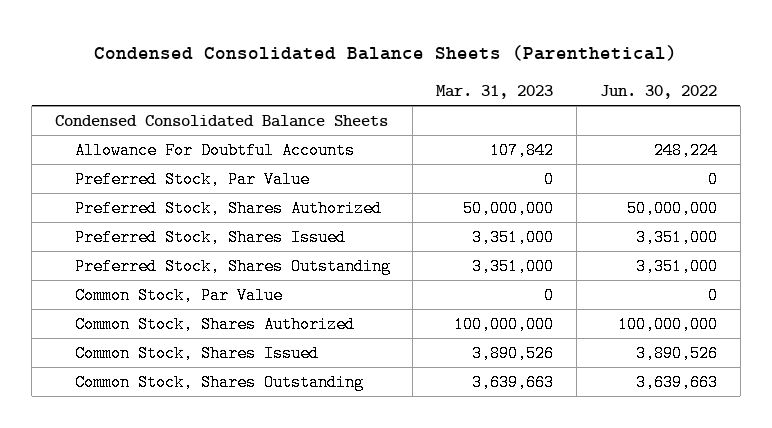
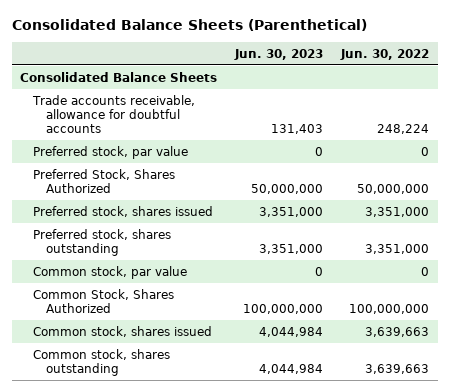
- Condensed Consolidated Balance Sheets (Parenthetical)
+ Consolidated Balance Sheets (Parenthetical)
- | Mar. 31, 2023 | Jun. 30, 2022
+ | Jun. 30, 2023 | Jun. 30, 2022
- Condensed Consolidated Balance Sheets
- Allowance For Doubtful Accounts | 107,842 | 248,224
- Preferred Stock, Par Value | 0 | 0
+ Consolidated Balance Sheets
+ Trade accounts receivable, allowance for doubtful accounts | 131,403 | 248,224
+ Preferred stock, par value | 0 | 0
- Preferred Stock, Shares Issued | 3,351,000 | 3,351,000
- Preferred Stock, Shares Outstanding | 3,351,000 | 3,351,000
- Common Stock, Par Value | 0 | 0
+ Preferred stock, shares issued | 3,351,000 | 3,351,000
+ Preferred stock, shares outstanding | 3,351,000 | 3,351,000
+ Common stock, par value | 0 | 0
- Common Stock, Shares Issued | 3,890,526 | 3,890,526
- Common Stock, Shares Outstanding | 3,639,663 | 3,639,663
+ Common stock, shares issued | 4,044,984 | 3,639,663
+ Common stock, shares outstanding | 4,044,984 | 3,639,663

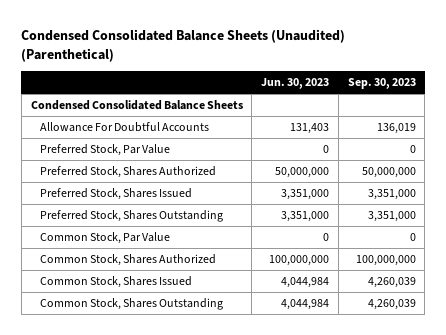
- Consolidated Balance Sheets (Parenthetical)
+ Condensed Consolidated Balance Sheets (Unaudited) (Parenthetical)
- | Jun. 30, 2023 | Jun. 30, 2022
+ | Jun. 30, 2023 | Sep. 30, 2023
- Consolidated Balance Sheets
- Trade accounts receivable, allowance for doubtful accounts | 131,403 | 248,224
- Preferred stock, par value | 0 | 0
+ Condensed Consolidated Balance Sheets
+ Allowance For Doubtful Accounts | 131,403 | 136,019
+ Preferred Stock, Par Value | 0 | 0
- Preferred stock, shares issued | 3,351,000 | 3,351,000
- Preferred stock, shares outstanding | 3,351,000 | 3,351,000
- Common stock, par value | 0 | 0
+ Preferred Stock, Shares Issued | 3,351,000 | 3,351,000
+ Preferred Stock, Shares Outstanding | 3,351,000 | 3,351,000
+ Common Stock, Par Value | 0 | 0
- Common stock, shares issued | 4,044,984 | 3,639,663
- Common stock, shares outstanding | 4,044,984 | 3,639,663
+ Common Stock, Shares Issued | 4,044,984 | 4,260,039
+ Common Stock, Shares Outstanding | 4,044,984 | 4,260,039

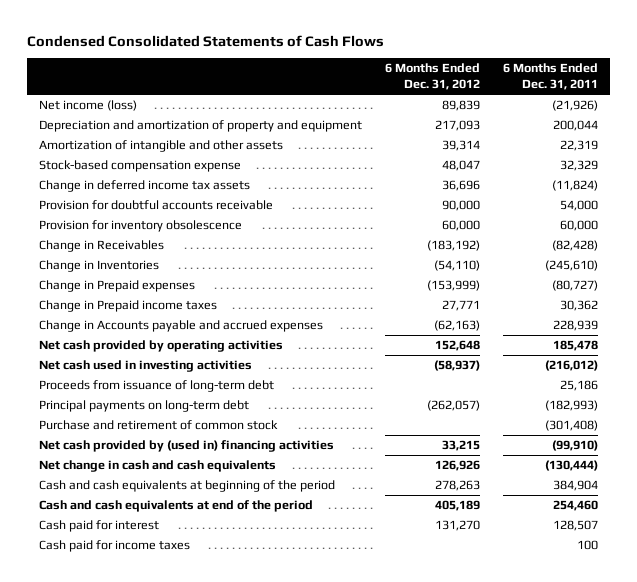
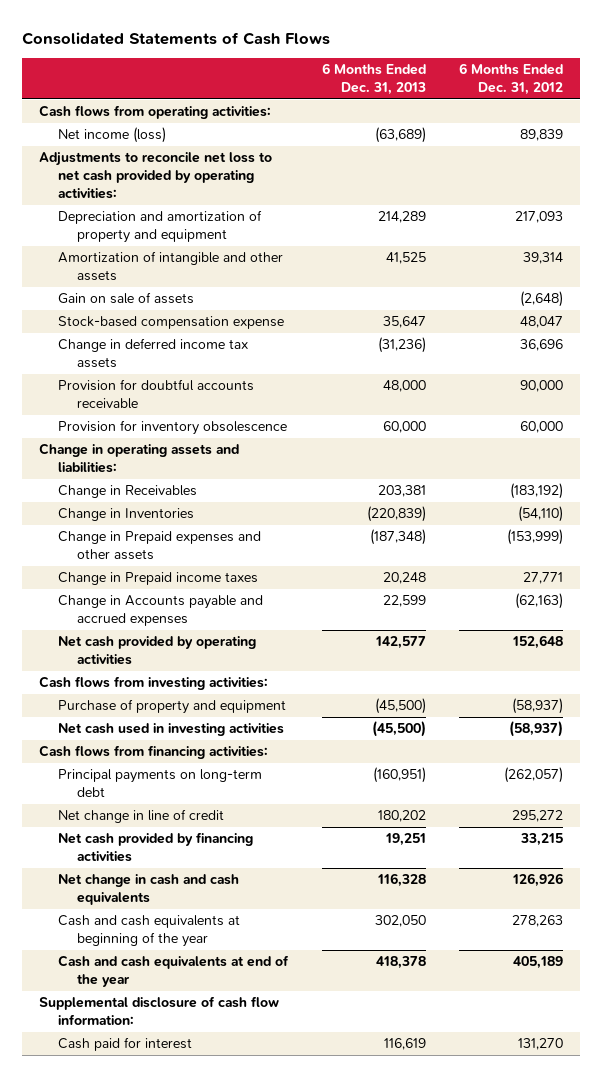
- Condensed Consolidated Statements of Cash Flows
+ Consolidated Statements of Cash Flows
- | 6 Months Ended Dec. 31, 2012 | 6 Months Ended Dec. 31, 2011
+ | 6 Months Ended Dec. 31, 2013 | 6 Months Ended Dec. 31, 2012
+ Cash flows from operating activities:
+ Adjustments to reconcile net loss to net cash provided by operating activities:
+ Gain on sale of assets | | (2,648)
+ Change in operating assets and liabilities:
- Change in Prepaid expenses | (153,999) | (80,727)
+ Change in Prepaid expenses and other assets | (187,348) | (153,999)
+ Cash flows from investing activities:
+ Purchase of property and equipment | (45,500) | (58,937)
- Proceeds from issuance of long-term debt | | 25,186
+ Cash flows from financing activities:
- Purchase and retirement of common stock | | (301,408)
- Net cash provided by (used in) financing activities | 33,215 | (99,910)
+ Net change in line of credit | 180,202 | 295,272
+ Net cash provided by financing activities | 19,251 | 33,215
- Cash and cash equivalents at beginning of the period | 278,263 | 384,904
- Cash and cash equivalents at end of the period | 405,189 | 254,460
+ Cash and cash equivalents at beginning of the year | 302,050 | 278,263
+ Cash and cash equivalents at end of the year | 418,378 | 405,189
+ Supplemental disclosure of cash flow information:
- Cash paid for income taxes | | 100

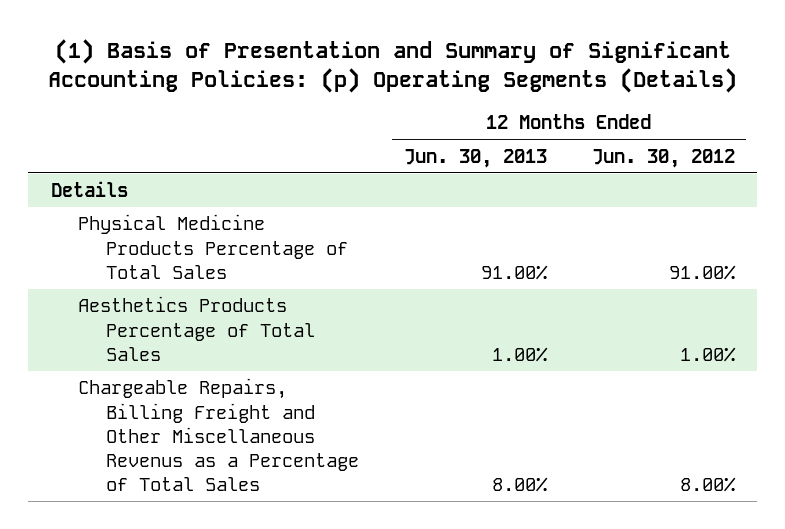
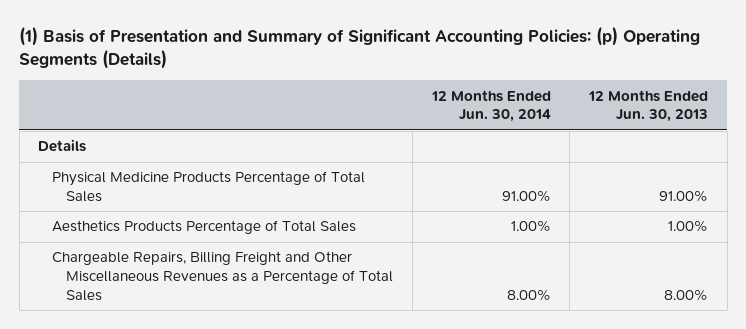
- | 12 Months Ended Jun. 30, 2013 | 12 Months Ended Jun. 30, 2012
+ | 12 Months Ended Jun. 30, 2014 | 12 Months Ended Jun. 30, 2013
- Chargeable Repairs, Billing Freight and Other Miscellaneous Revenus as a Percentage of Total Sales | 8.00% | 8.00%
+ Chargeable Repairs, Billing Freight and Other Miscellaneous Revenues as a Percentage of Total Sales | 8.00% | 8.00%

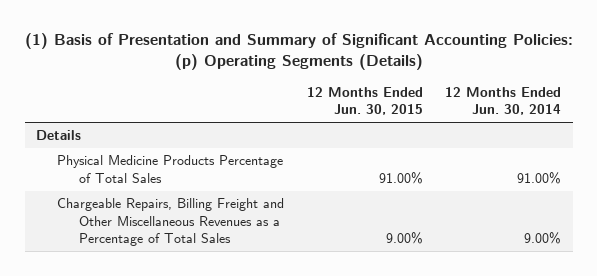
- | 12 Months Ended Jun. 30, 2014 | 12 Months Ended Jun. 30, 2013
+ | 12 Months Ended Jun. 30, 2015 | 12 Months Ended Jun. 30, 2014
- Aesthetics Products Percentage of Total Sales | 1.00% | 1.00%
- Chargeable Repairs, Billing Freight and Other Miscellaneous Revenues as a Percentage of Total Sales | 8.00% | 8.00%
+ Chargeable Repairs, Billing Freight and Other Miscellaneous Revenues as a Percentage of Total Sales | 9.00% | 9.00%

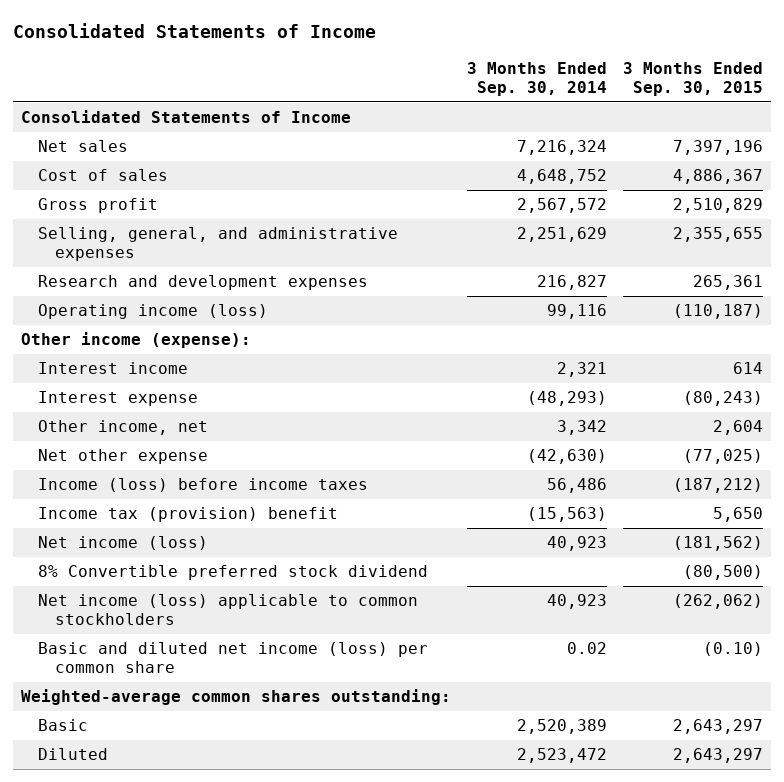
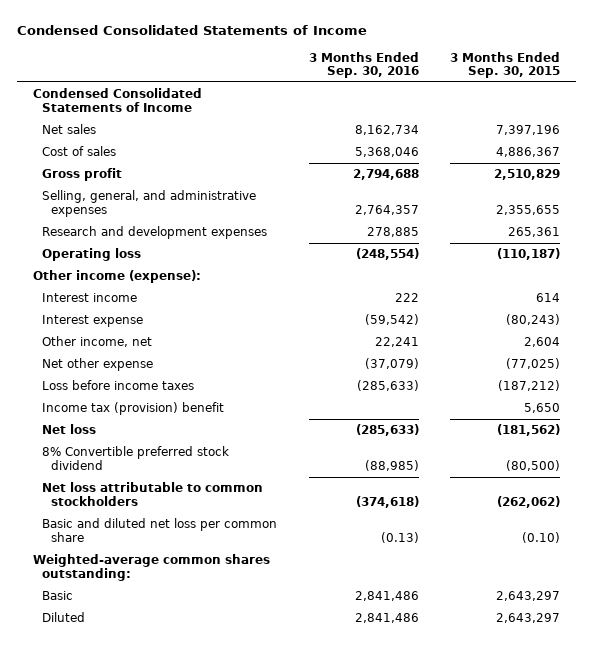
- Consolidated Statements of Income
+ Condensed Consolidated Statements of Income
- | 3 Months Ended Sep. 30, 2014 | 3 Months Ended Sep. 30, 2015
+ | 3 Months Ended Sep. 30, 2016 | 3 Months Ended Sep. 30, 2015
- Consolidated Statements of Income
+ Condensed Consolidated Statements of Income
- Operating income (loss) | 99,116 | (110,187)
+ Operating loss | (248,554) | (110,187)
- Income (loss) before income taxes | 56,486 | (187,212)
+ Loss before income taxes | (285,633) | (187,212)
- Net income (loss) | 40,923 | (181,562)
+ Net loss | (285,633) | (181,562)
- Net income (loss) applicable to common stockholders | 40,923 | (262,062)
- Basic and diluted net income (loss) per common share | 0.02 | (0.10)
+ Net loss attributable to common stockholders | (374,618) | (262,062)
+ Basic and diluted net loss per common share | (0.13) | (0.10)

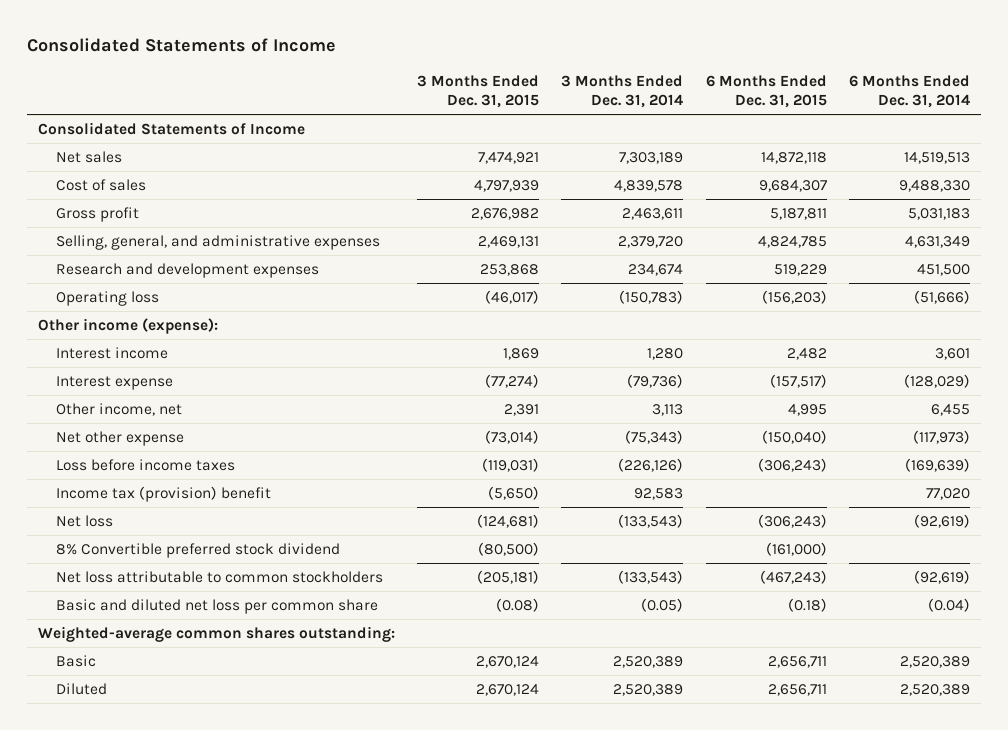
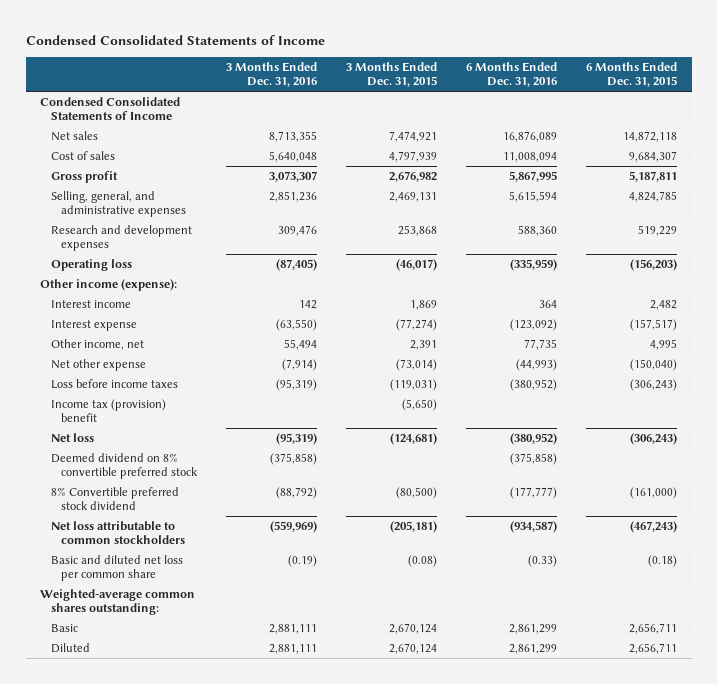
- Consolidated Statements of Income
+ Condensed Consolidated Statements of Income
- | 3 Months Ended Dec. 31, 2015 | 3 Months Ended Dec. 31, 2014 | 6 Months Ended Dec. 31, 2015 | 6 Months Ended Dec. 31, 2014
+ | 3 Months Ended Dec. 31, 2016 | 3 Months Ended Dec. 31, 2015 | 6 Months Ended Dec. 31, 2016 | 6 Months Ended Dec. 31, 2015
- Consolidated Statements of Income
+ Condensed Consolidated Statements of Income
+ Deemed dividend on 8% convertible preferred stock | (375,858) | | (375,858) |

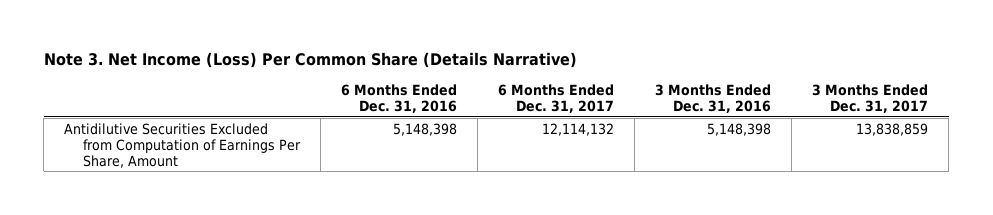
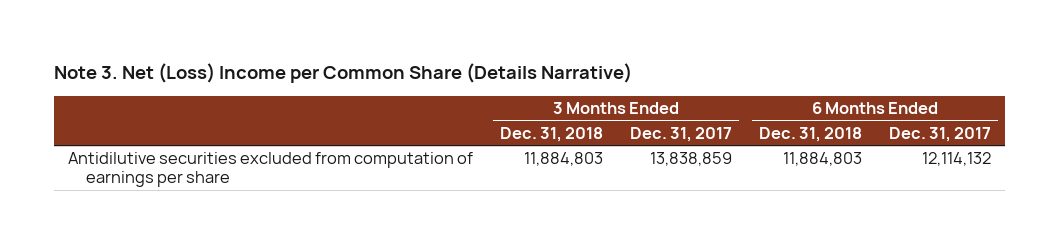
- Note 3. Net Income (Loss) Per Common Share (Details Narrative)
+ Note 3. Net (Loss) Income per Common Share (Details Narrative)
- | 6 Months Ended Dec. 31, 2016 | 6 Months Ended Dec. 31, 2017 | 3 Months Ended Dec. 31, 2016 | 3 Months Ended Dec. 31, 2017
+ | 3 Months Ended Dec. 31, 2018 | 3 Months Ended Dec. 31, 2017 | 6 Months Ended Dec. 31, 2018 | 6 Months Ended Dec. 31, 2017
- Antidilutive Securities Excluded from Computation of Earnings Per Share, Amount | 5,148,398 | 12,114,132 | 5,148,398 | 13,838,859
+ Antidilutive securities excluded from computation of earnings per share | 11,884,803 | 13,838,859 | 11,884,803 | 12,114,132

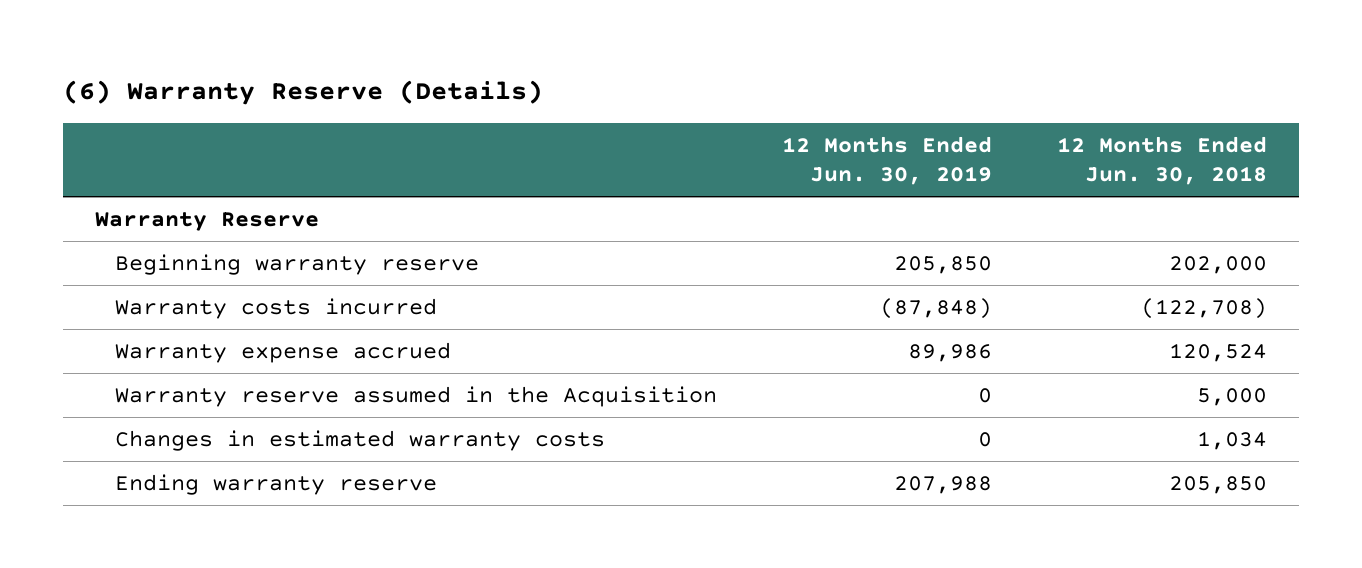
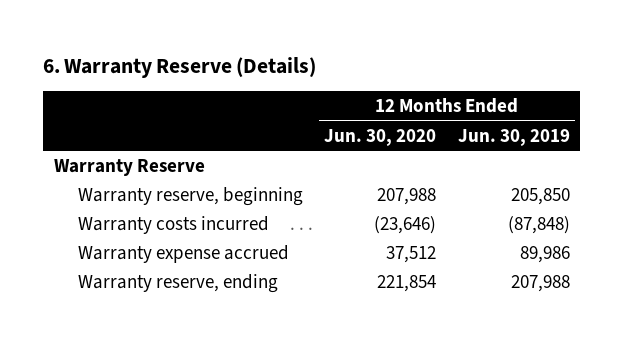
- (6) Warranty Reserve (Details)
+ 6. Warranty Reserve (Details)
- | 12 Months Ended Jun. 30, 2019 | 12 Months Ended Jun. 30, 2018
+ | 12 Months Ended Jun. 30, 2020 | 12 Months Ended Jun. 30, 2019
- Beginning warranty reserve | 205,850 | 202,000
+ Warranty reserve, beginning | 207,988 | 205,850
- Warranty reserve assumed in the Acquisition | 0 | 5,000
- Changes in estimated warranty costs | 0 | 1,034
- Ending warranty reserve | 207,988 | 205,850
+ Warranty reserve, ending | 221,854 | 207,988

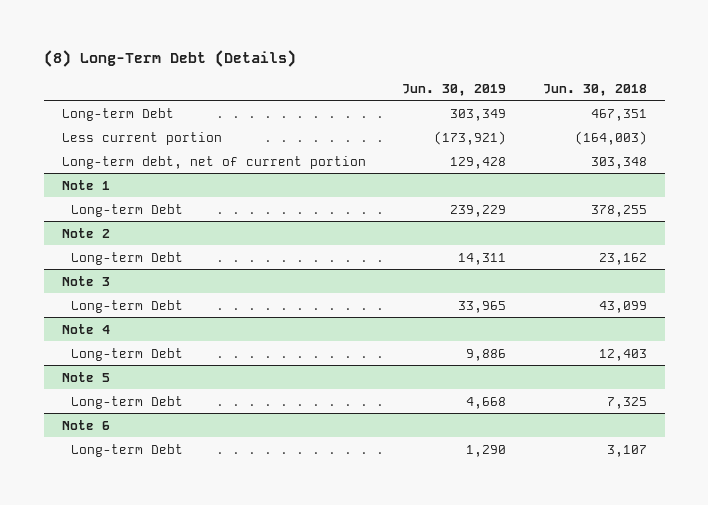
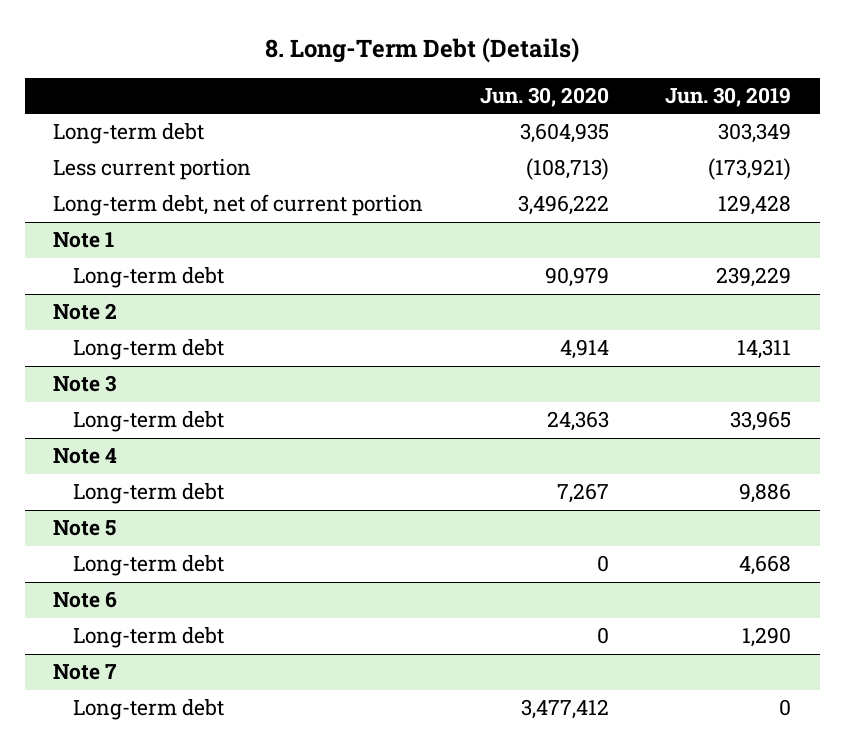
- (8) Long-Term Debt (Details)
+ 8. Long-Term Debt (Details)
- | Jun. 30, 2019 | Jun. 30, 2018
+ | Jun. 30, 2020 | Jun. 30, 2019
- Long-term Debt | 303,349 | 467,351
+ Long-term debt | 3,604,935 | 303,349
@ Note 1
- Long-term Debt | 239,229 | 378,255
+ Long-term debt | 90,979 | 239,229
@ Note 2
- Long-term Debt | 14,311 | 23,162
+ Long-term debt | 4,914 | 14,311
@ Note 3
- Long-term Debt | 33,965 | 43,099
+ Long-term debt | 24,363 | 33,965
@ Note 4
- Long-term Debt | 9,886 | 12,403
+ Long-term debt | 7,267 | 9,886
@ Note 5
- Long-term Debt | 4,668 | 7,325
+ Long-term debt | 0 | 4,668
@ Note 6
- Long-term Debt | 1,290 | 3,107
+ Long-term debt | 0 | 1,290
+ Note 7
+ Long-term debt | 3,477,412 | 0

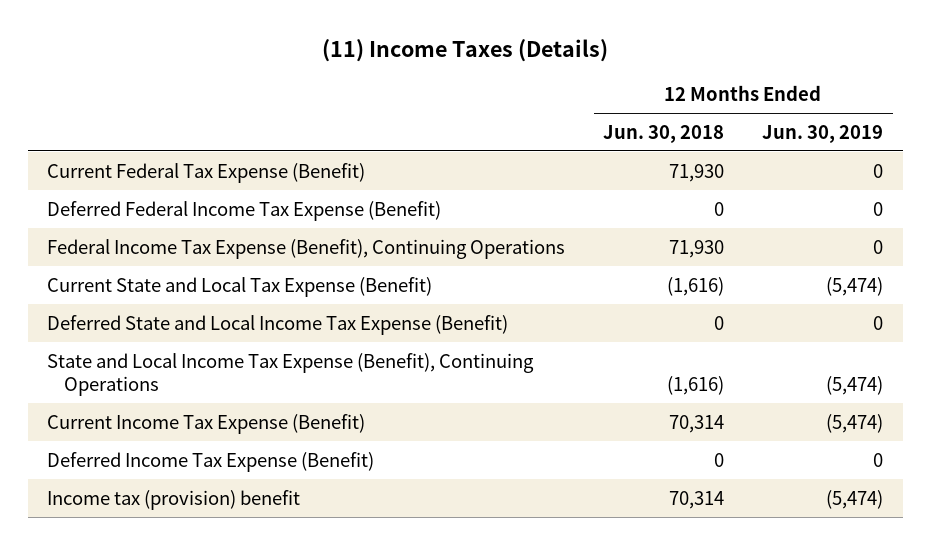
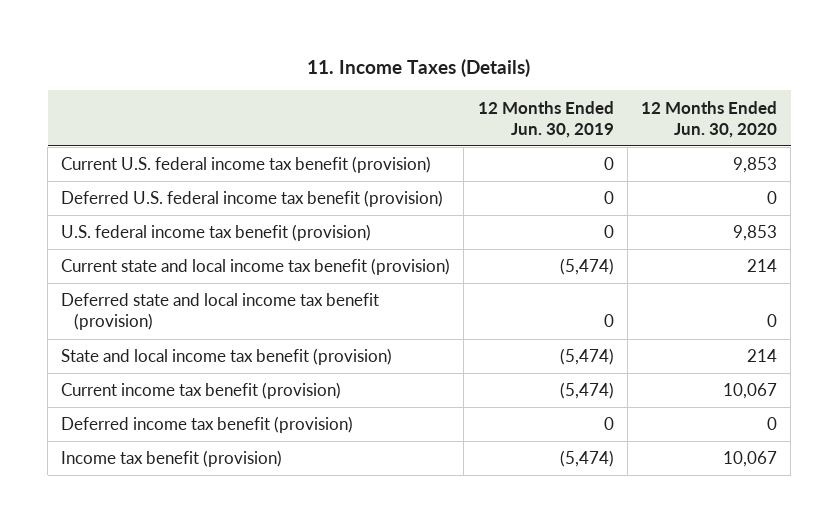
- (11) Income Taxes (Details)
+ 11. Income Taxes (Details)
- | 12 Months Ended Jun. 30, 2018 | 12 Months Ended Jun. 30, 2019
+ | 12 Months Ended Jun. 30, 2019 | 12 Months Ended Jun. 30, 2020
- Current Federal Tax Expense (Benefit) | 71,930 | 0
- Deferred Federal Income Tax Expense (Benefit) | 0 | 0
- Federal Income Tax Expense (Benefit), Continuing Operations | 71,930 | 0
- Current State and Local Tax Expense (Benefit) | (1,616) | (5,474)
- Deferred State and Local Income Tax Expense (Benefit) | 0 | 0
- State and Local Income Tax Expense (Benefit), Continuing Operations | (1,616) | (5,474)
- Current Income Tax Expense (Benefit) | 70,314 | (5,474)
- Deferred Income Tax Expense (Benefit) | 0 | 0
- Income tax (provision) benefit | 70,314 | (5,474)
+ Current U.S. federal income tax benefit (provision) | 0 | 9,853
+ Deferred U.S. federal income tax benefit (provision) | 0 | 0
+ U.S. federal income tax benefit (provision) | 0 | 9,853
+ Current state and local income tax benefit (provision) | (5,474) | 214
+ Deferred state and local income tax benefit (provision) | 0 | 0
+ State and local income tax benefit (provision) | (5,474) | 214
+ Current income tax benefit (provision) | (5,474) | 10,067
+ Deferred income tax benefit (provision) | 0 | 0
+ Income tax benefit (provision) | (5,474) | 10,067

